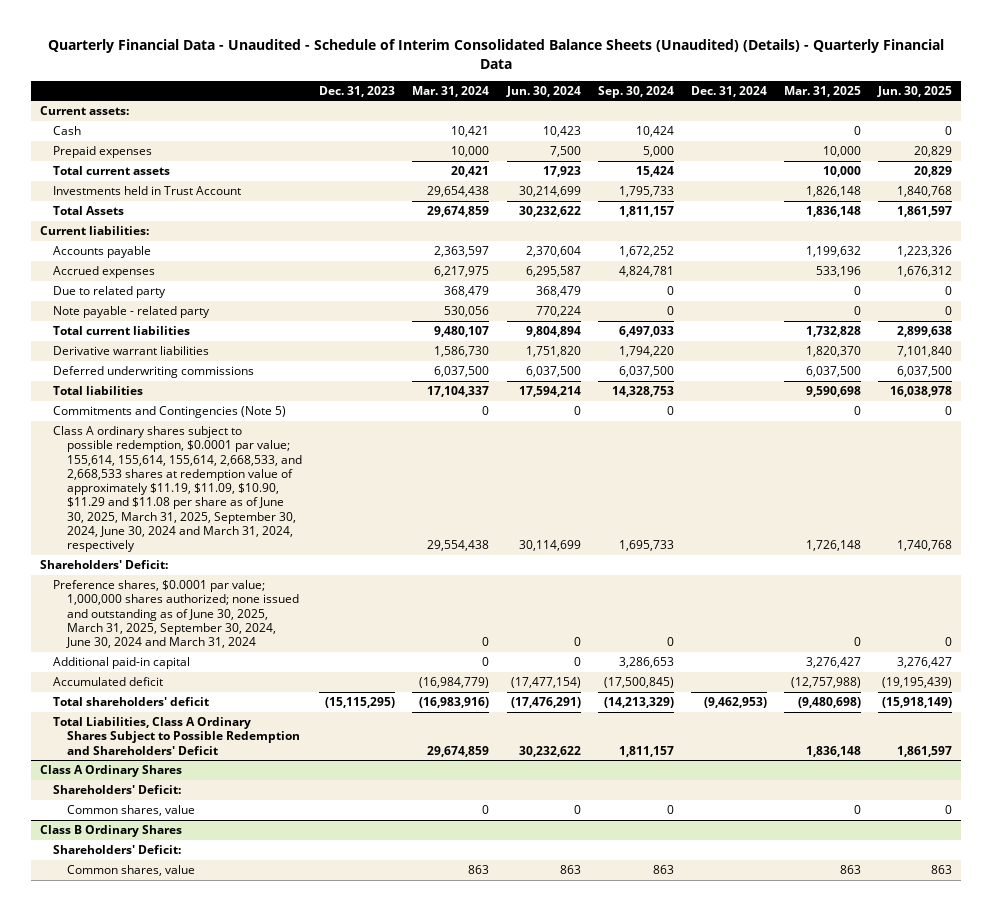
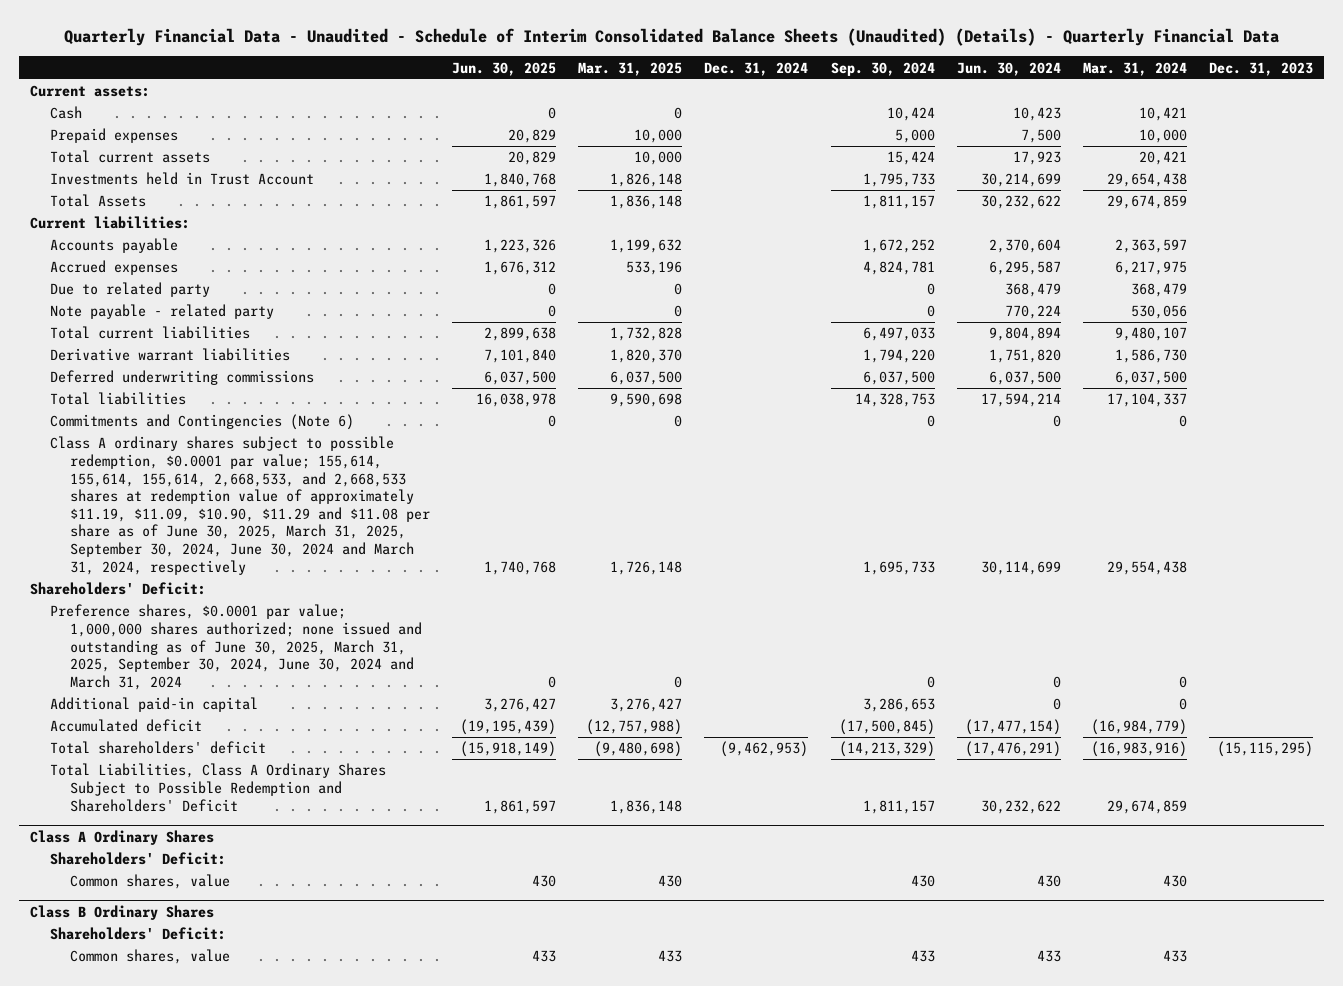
- | Dec. 31, 2023 | Mar. 31, 2024 | Jun. 30, 2024 | Sep. 30, 2024 | Dec. 31, 2024 | Mar. 31, 2025 | Jun. 30, 2025
+ | Jun. 30, 2025 | Mar. 31, 2025 | Dec. 31, 2024 | Sep. 30, 2024 | Jun. 30, 2024 | Mar. 31, 2024 | Dec. 31, 2023
- Commitments and Contingencies (Note 5) | | 0 | 0 | 0 | | 0 | 0
+ Commitments and Contingencies (Note 6) | 0 | 0 | | 0 | 0 | 0 |
@ Class A Ordinary Shares
- Common shares, value | | 0 | 0 | 0 | | 0 | 0
+ Common shares, value | 430 | 430 | | 430 | 430 | 430 |
@ Class B Ordinary Shares
- Common shares, value | | 863 | 863 | 863 | | 863 | 863
+ Common shares, value | 433 | 433 | | 433 | 433 | 433 |

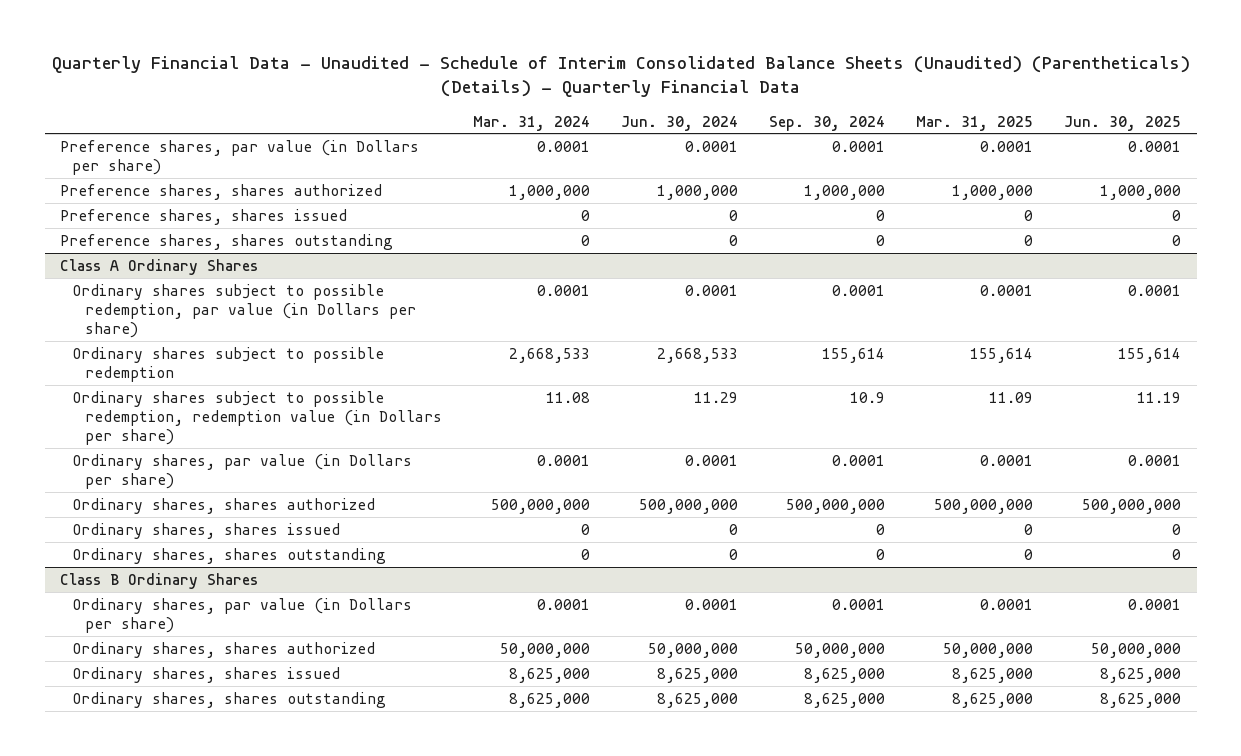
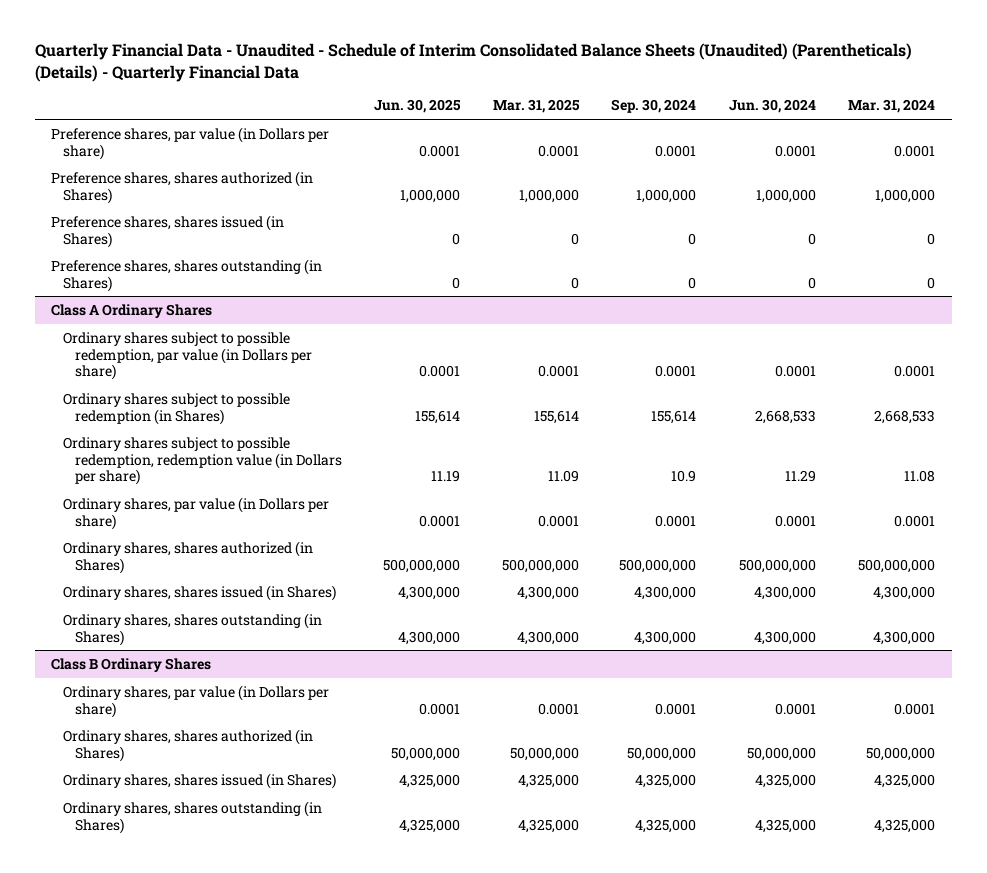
- | Mar. 31, 2024 | Jun. 30, 2024 | Sep. 30, 2024 | Mar. 31, 2025 | Jun. 30, 2025
+ | Jun. 30, 2025 | Mar. 31, 2025 | Sep. 30, 2024 | Jun. 30, 2024 | Mar. 31, 2024
- Preference shares, shares authorized | 1,000,000 | 1,000,000 | 1,000,000 | 1,000,000 | 1,000,000
- Preference shares, shares issued | 0 | 0 | 0 | 0 | 0
- Preference shares, shares outstanding | 0 | 0 | 0 | 0 | 0
+ Preference shares, shares authorized (in Shares) | 1,000,000 | 1,000,000 | 1,000,000 | 1,000,000 | 1,000,000
+ Preference shares, shares issued (in Shares) | 0 | 0 | 0 | 0 | 0
+ Preference shares, shares outstanding (in Shares) | 0 | 0 | 0 | 0 | 0
@ Class A Ordinary Shares
- Ordinary shares subject to possible redemption | 2,668,533 | 2,668,533 | 155,614 | 155,614 | 155,614
+ Ordinary shares subject to possible redemption (in Shares) | 155,614 | 155,614 | 155,614 | 2,668,533 | 2,668,533
- Ordinary shares, shares authorized | 500,000,000 | 500,000,000 | 500,000,000 | 500,000,000 | 500,000,000
- Ordinary shares, shares issued | 0 | 0 | 0 | 0 | 0
- Ordinary shares, shares outstanding | 0 | 0 | 0 | 0 | 0
+ Ordinary shares, shares authorized (in Shares) | 500,000,000 | 500,000,000 | 500,000,000 | 500,000,000 | 500,000,000
+ Ordinary shares, shares issued (in Shares) | 4,300,000 | 4,300,000 | 4,300,000 | 4,300,000 | 4,300,000
+ Ordinary shares, shares outstanding (in Shares) | 4,300,000 | 4,300,000 | 4,300,000 | 4,300,000 | 4,300,000
@ Class B Ordinary Shares
- Ordinary shares, shares authorized | 50,000,000 | 50,000,000 | 50,000,000 | 50,000,000 | 50,000,000
- Ordinary shares, shares issued | 8,625,000 | 8,625,000 | 8,625,000 | 8,625,000 | 8,625,000
- Ordinary shares, shares outstanding | 8,625,000 | 8,625,000 | 8,625,000 | 8,625,000 | 8,625,000
+ Ordinary shares, shares authorized (in Shares) | 50,000,000 | 50,000,000 | 50,000,000 | 50,000,000 | 50,000,000
+ Ordinary shares, shares issued (in Shares) | 4,325,000 | 4,325,000 | 4,325,000 | 4,325,000 | 4,325,000
+ Ordinary shares, shares outstanding (in Shares) | 4,325,000 | 4,325,000 | 4,325,000 | 4,325,000 | 4,325,000

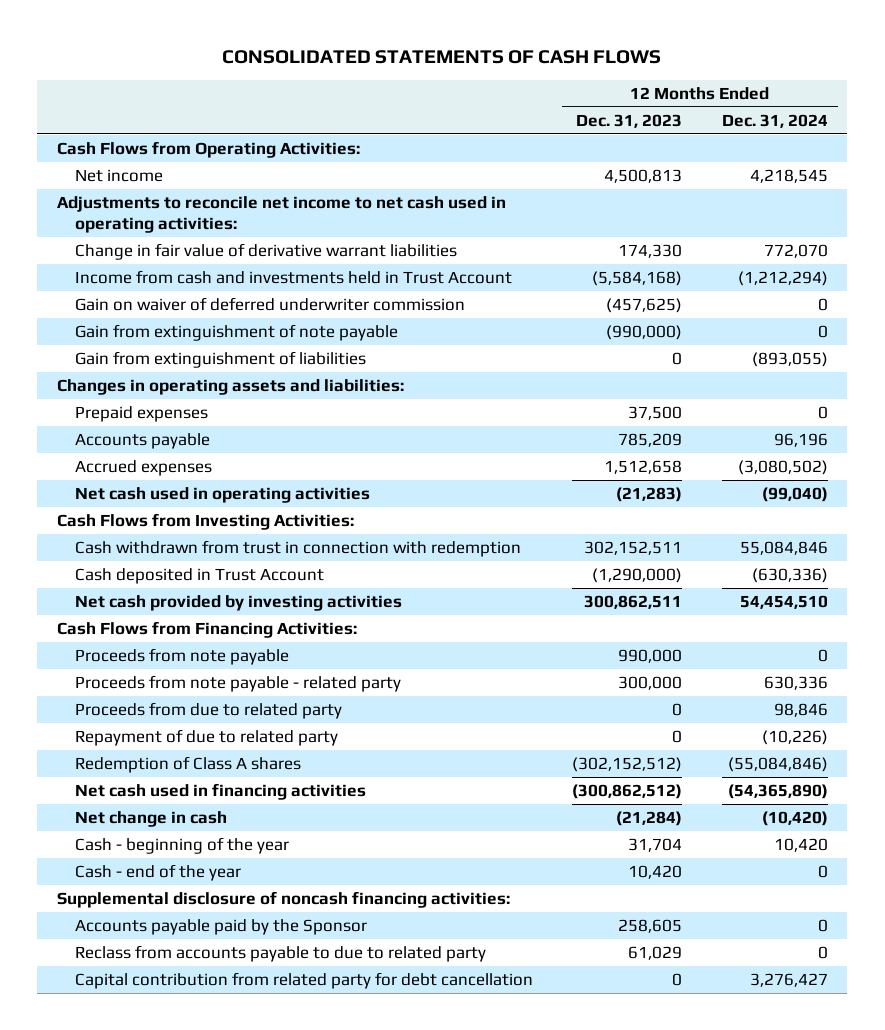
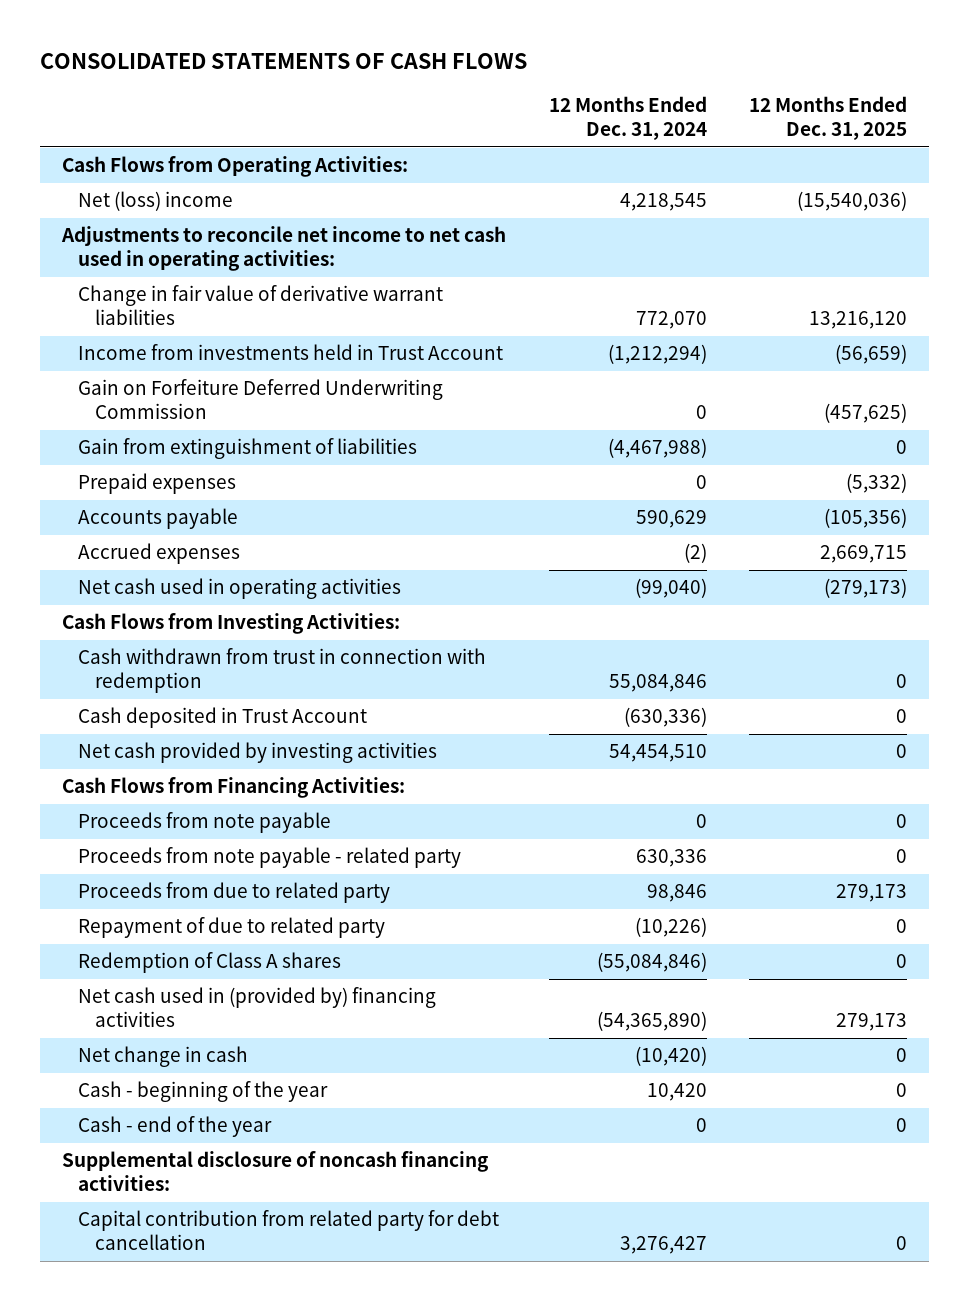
- | 12 Months Ended Dec. 31, 2023 | 12 Months Ended Dec. 31, 2024
+ | 12 Months Ended Dec. 31, 2024 | 12 Months Ended Dec. 31, 2025
- Net income | 4,500,813 | 4,218,545
+ Net (loss) income | 4,218,545 | (15,540,036)
- Income from cash and investments held in Trust Account | (5,584,168) | (1,212,294)
- Gain on waiver of deferred underwriter commission | (457,625) | 0
- Gain from extinguishment of note payable | (990,000) | 0
- Gain from extinguishment of liabilities | 0 | (893,055)
- Changes in operating assets and liabilities:
+ Income from investments held in Trust Account | (1,212,294) | (56,659)
+ Gain on Forfeiture Deferred Underwriting Commission | 0 | (457,625)
+ Gain from extinguishment of liabilities | (4,467,988) | 0
- Accounts payable | 785,209 | 96,196
- Accrued expenses | 1,512,658 | (3,080,502)
+ Accounts payable | 590,629 | (105,356)
+ Accrued expenses | (2) | 2,669,715
- Net cash used in financing activities | (300,862,512) | (54,365,890)
+ Net cash used in (provided by) financing activities | (54,365,890) | 279,173
- Accounts payable paid by the Sponsor | 258,605 | 0
- Reclass from accounts payable to due to related party | 61,029 | 0

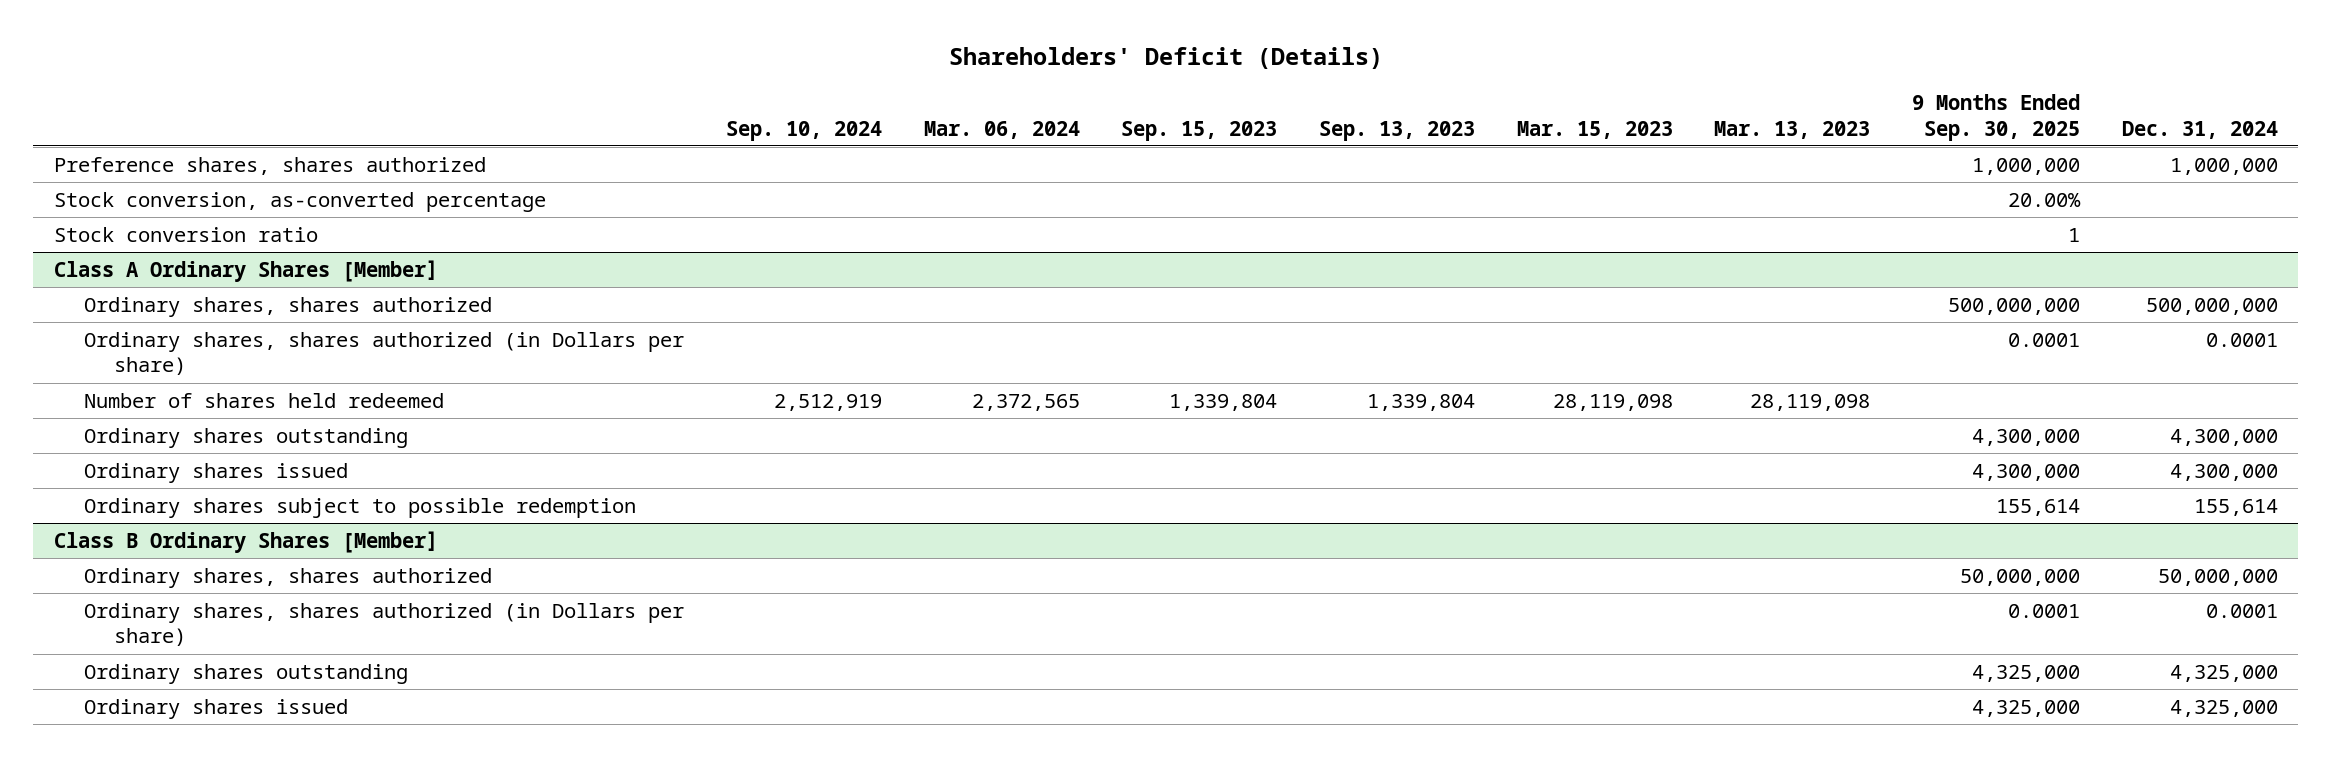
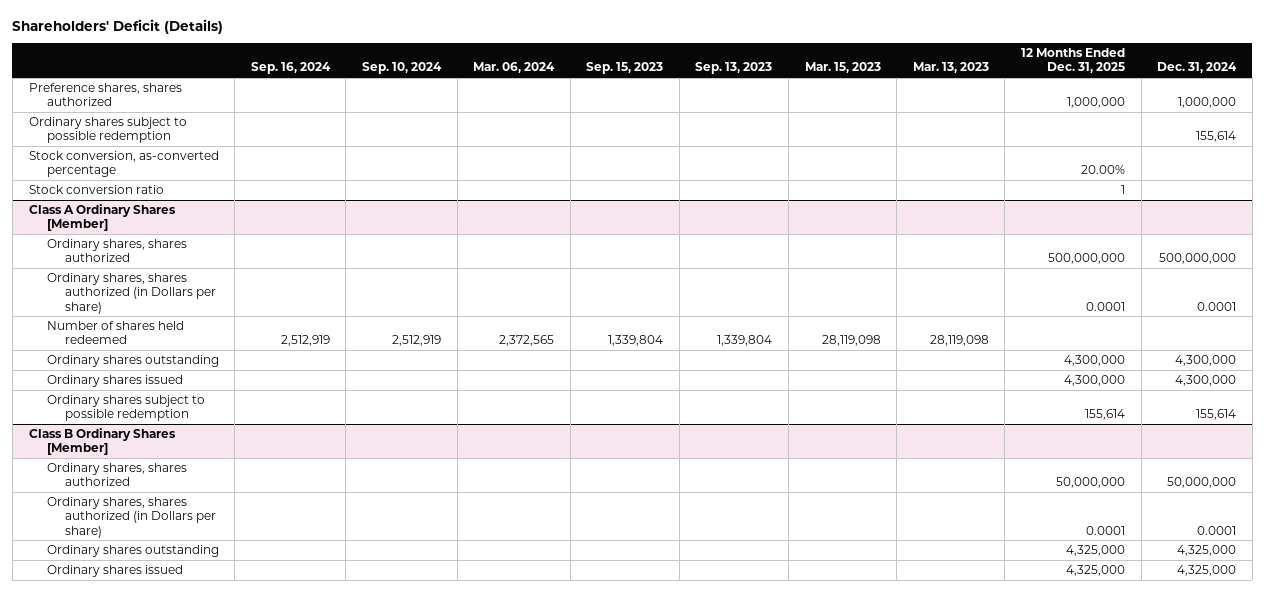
- | Sep. 10, 2024 | Mar. 06, 2024 | Sep. 15, 2023 | Sep. 13, 2023 | Mar. 15, 2023 | Mar. 13, 2023 | 9 Months Ended Sep. 30, 2025 | Dec. 31, 2024
+ | Sep. 16, 2024 | Sep. 10, 2024 | Mar. 06, 2024 | Sep. 15, 2023 | Sep. 13, 2023 | Mar. 15, 2023 | Mar. 13, 2023 | 12 Months Ended Dec. 31, 2025 | Dec. 31, 2024
+ Ordinary shares subject to possible redemption | | | | | | | | | 155,614

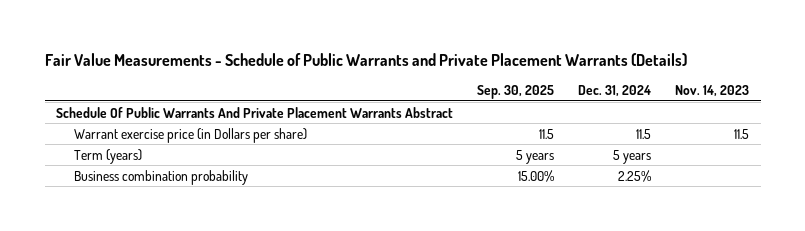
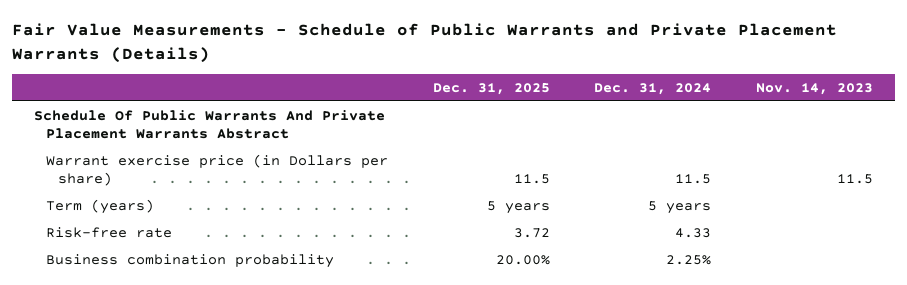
- | Sep. 30, 2025 | Dec. 31, 2024 | Nov. 14, 2023
+ | Dec. 31, 2025 | Dec. 31, 2024 | Nov. 14, 2023
+ Risk-free rate | 3.72 | 4.33 |

